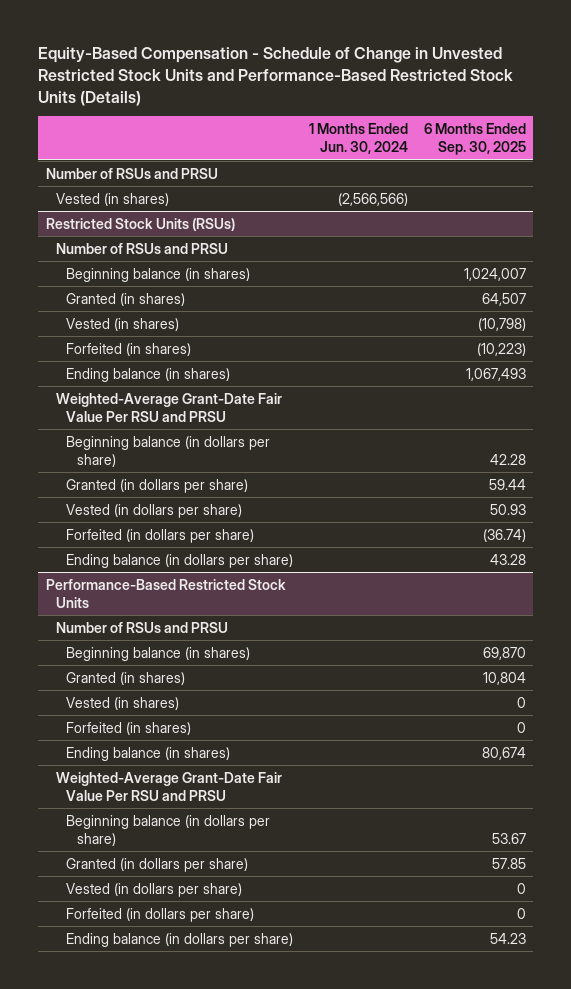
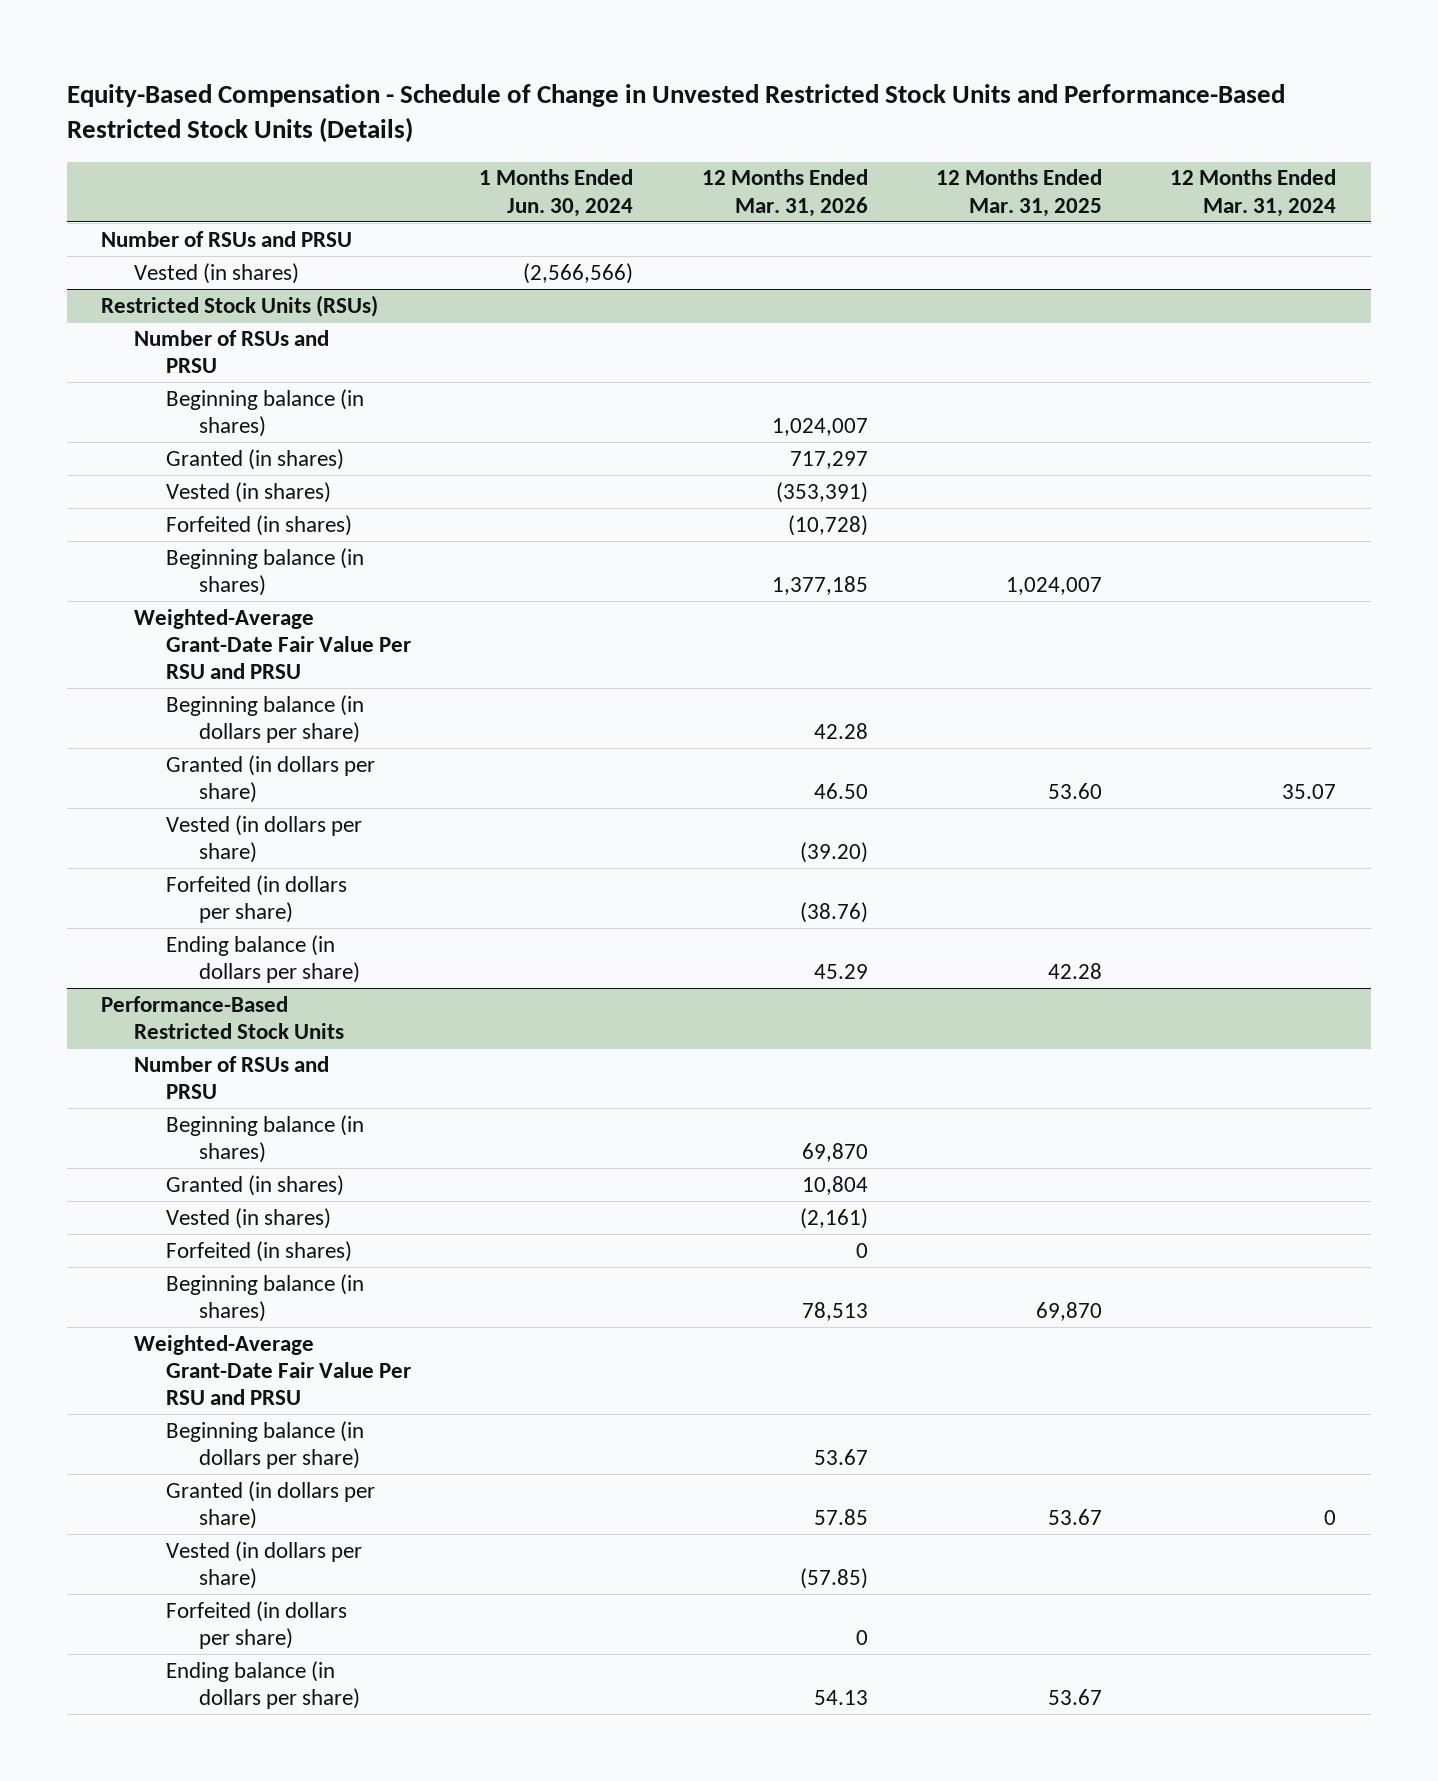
- | 1 Months Ended Jun. 30, 2024 | 6 Months Ended Sep. 30, 2025
+ | 1 Months Ended Jun. 30, 2024 | 12 Months Ended Mar. 31, 2026 | 12 Months Ended Mar. 31, 2025 | 12 Months Ended Mar. 31, 2024
@ Restricted Stock Units (RSUs)
- Ending balance (in shares) | | 1,067,493
+ Beginning balance (in shares) | | 1,377,185 | 1,024,007 |
@ Performance-Based Restricted Stock Units
- Ending balance (in shares) | | 80,674
+ Beginning balance (in shares) | | 78,513 | 69,870 |

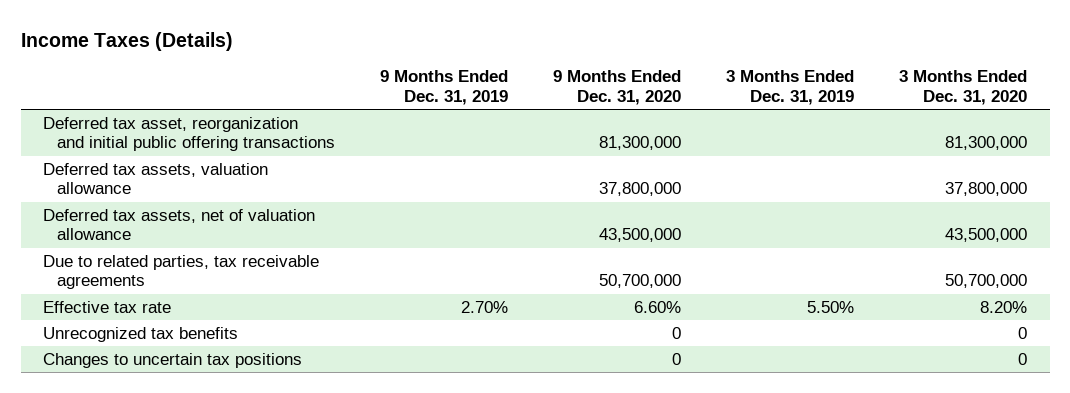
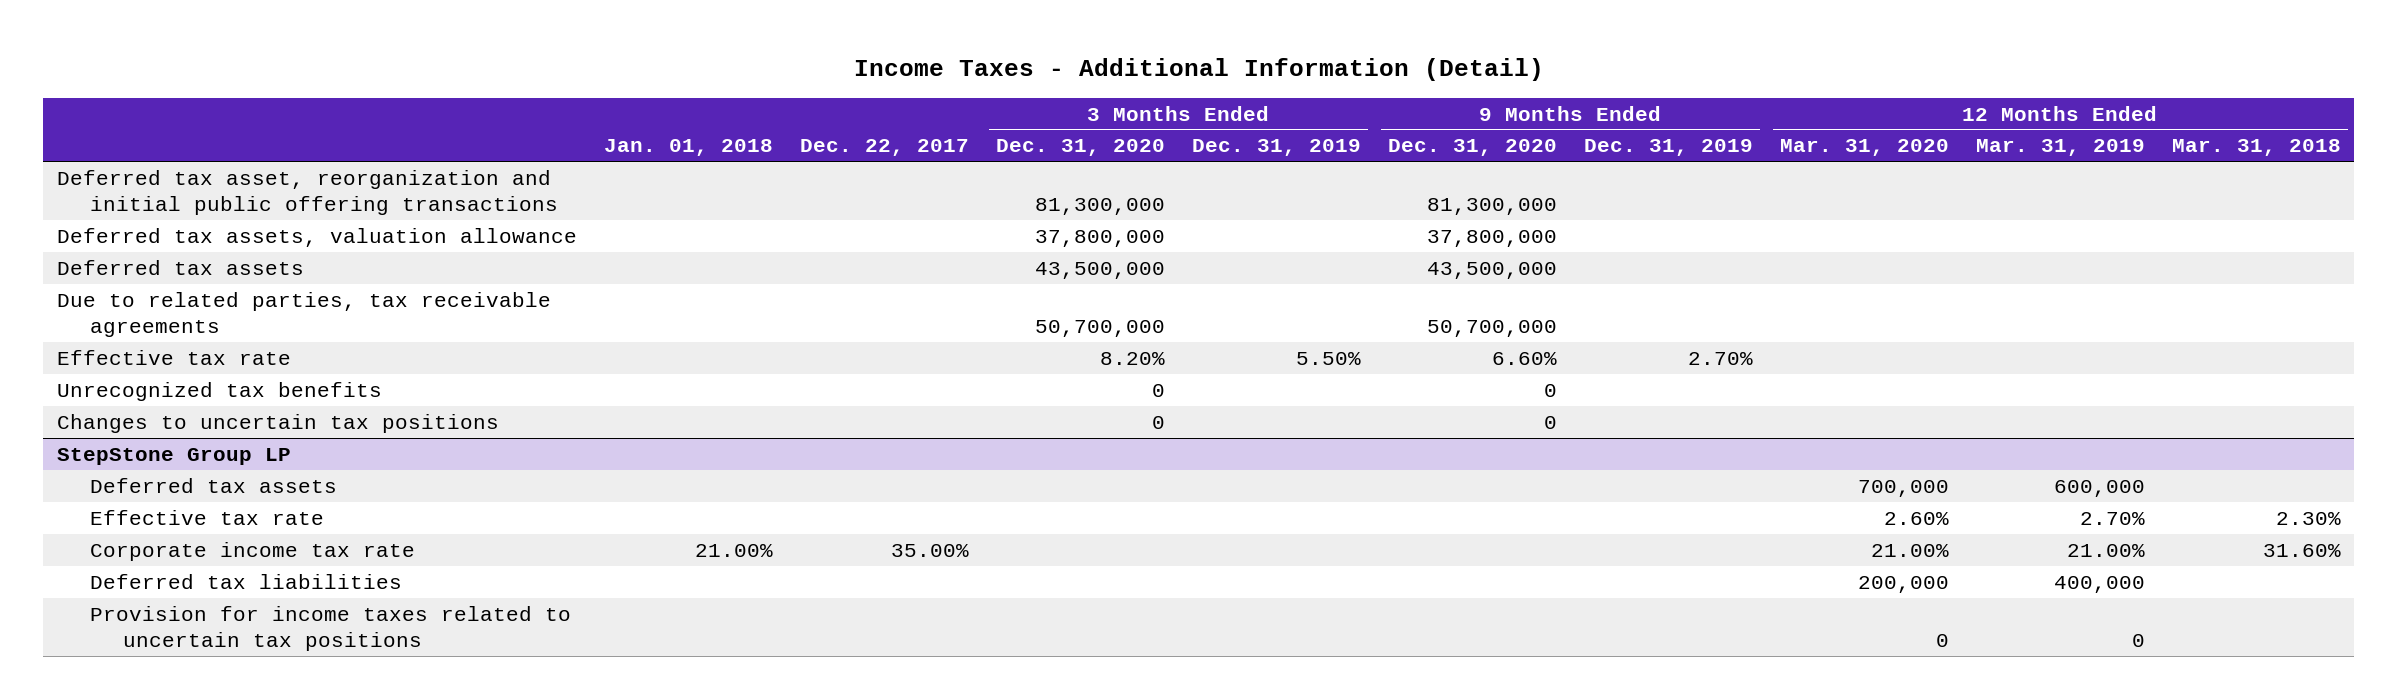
- Income Taxes (Details)
+ Income Taxes - Additional Information (Detail)
- | 9 Months Ended Dec. 31, 2019 | 9 Months Ended Dec. 31, 2020 | 3 Months Ended Dec. 31, 2019 | 3 Months Ended Dec. 31, 2020
+ | Jan. 01, 2018 | Dec. 22, 2017 | 3 Months Ended Dec. 31, 2020 | 3 Months Ended Dec. 31, 2019 | 9 Months Ended Dec. 31, 2020 | 9 Months Ended Dec. 31, 2019 | 12 Months Ended Mar. 31, 2020 | 12 Months Ended Mar. 31, 2019 | 12 Months Ended Mar. 31, 2018
- Deferred tax assets, net of valuation allowance | | 43,500,000 | | 43,500,000
+ Deferred tax assets | | | 43,500,000 | | 43,500,000 | | | |
+ StepStone Group LP
+ Deferred tax assets | | | | | | | 700,000 | 600,000 |
+ Effective tax rate | | | | | | | 2.60% | 2.70% | 2.30%
+ Corporate income tax rate | 21.00% | 35.00% | | | | | 21.00% | 21.00% | 31.60%
+ Deferred tax liabilities | | | | | | | 200,000 | 400,000 |
+ Provision for income taxes related to uncertain tax positions | | | | | | | 0 | 0 |

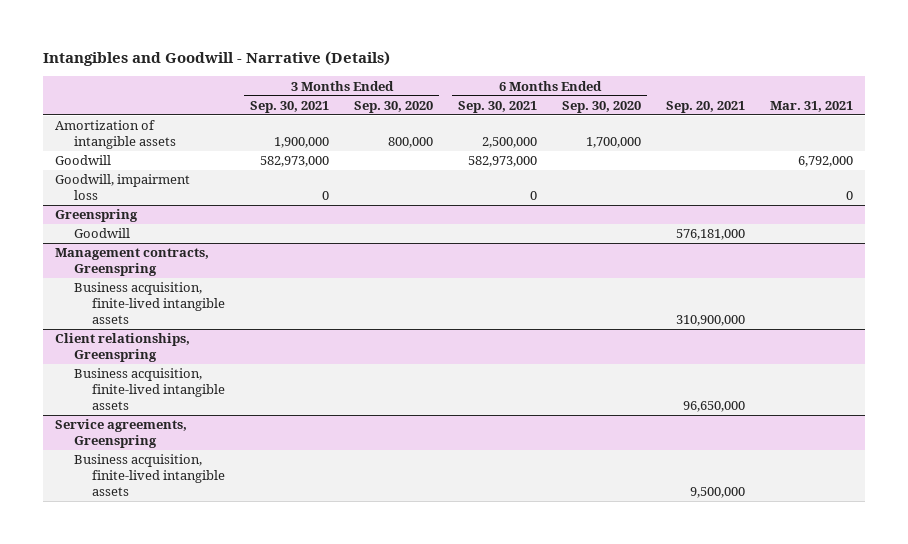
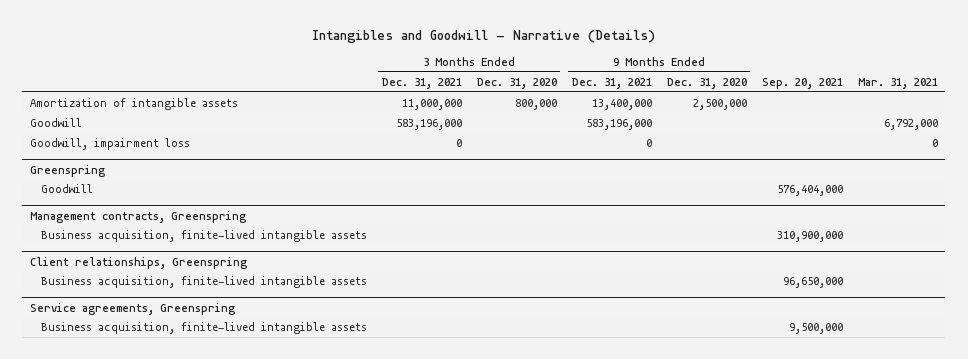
- | 3 Months Ended Sep. 30, 2021 | 3 Months Ended Sep. 30, 2020 | 6 Months Ended Sep. 30, 2021 | 6 Months Ended Sep. 30, 2020 | Sep. 20, 2021 | Mar. 31, 2021
+ | 3 Months Ended Dec. 31, 2021 | 3 Months Ended Dec. 31, 2020 | 9 Months Ended Dec. 31, 2021 | 9 Months Ended Dec. 31, 2020 | Sep. 20, 2021 | Mar. 31, 2021
@ Greenspring
- Goodwill | | | | | 576,181,000 |
+ Goodwill | | | | | 576,404,000 |

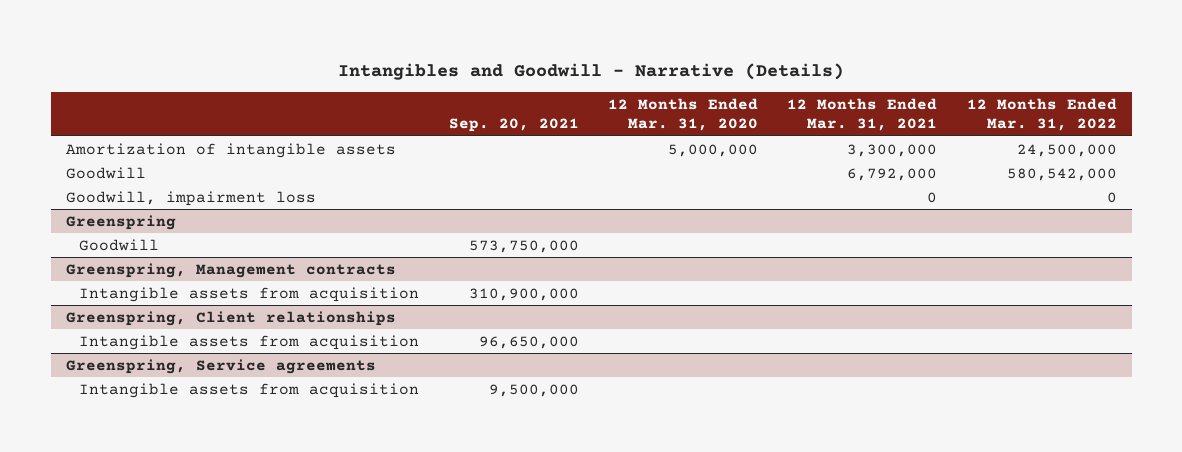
- | 3 Months Ended Dec. 31, 2021 | 3 Months Ended Dec. 31, 2020 | 9 Months Ended Dec. 31, 2021 | 9 Months Ended Dec. 31, 2020 | Sep. 20, 2021 | Mar. 31, 2021
+ | Sep. 20, 2021 | 12 Months Ended Mar. 31, 2020 | 12 Months Ended Mar. 31, 2021 | 12 Months Ended Mar. 31, 2022
@ Greenspring
- Goodwill | | | | | 576,404,000 |
- Management contracts, Greenspring
- Business acquisition, finite-lived intangible assets | | | | | 310,900,000 |
- Client relationships, Greenspring
- Business acquisition, finite-lived intangible assets | | | | | 96,650,000 |
- Service agreements, Greenspring
- Business acquisition, finite-lived intangible assets | | | | | 9,500,000 |
@ Greenspring
+ Goodwill | 573,750,000 | | |
+ Greenspring, Management contracts
+ Intangible assets from acquisition | 310,900,000 | | |
+ Greenspring, Client relationships
+ Intangible assets from acquisition | 96,650,000 | | |
+ Greenspring, Service agreements
+ Intangible assets from acquisition | 9,500,000 | | |

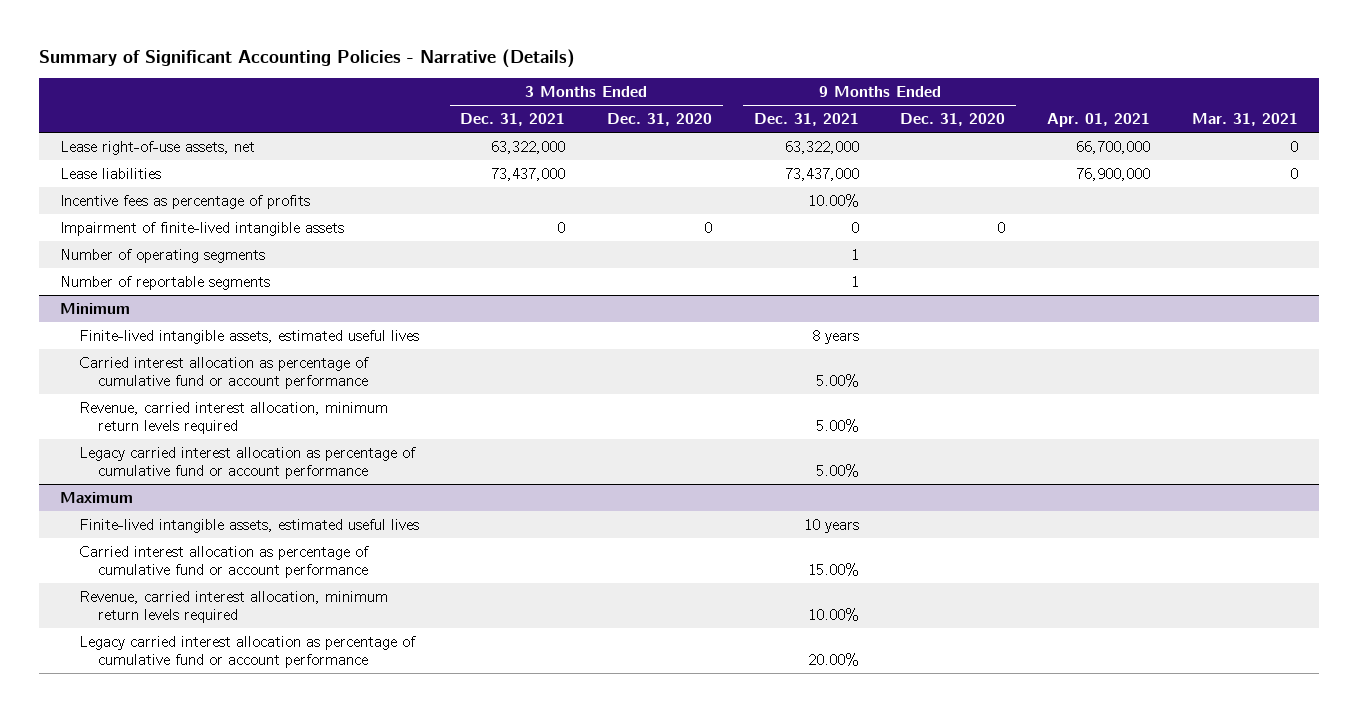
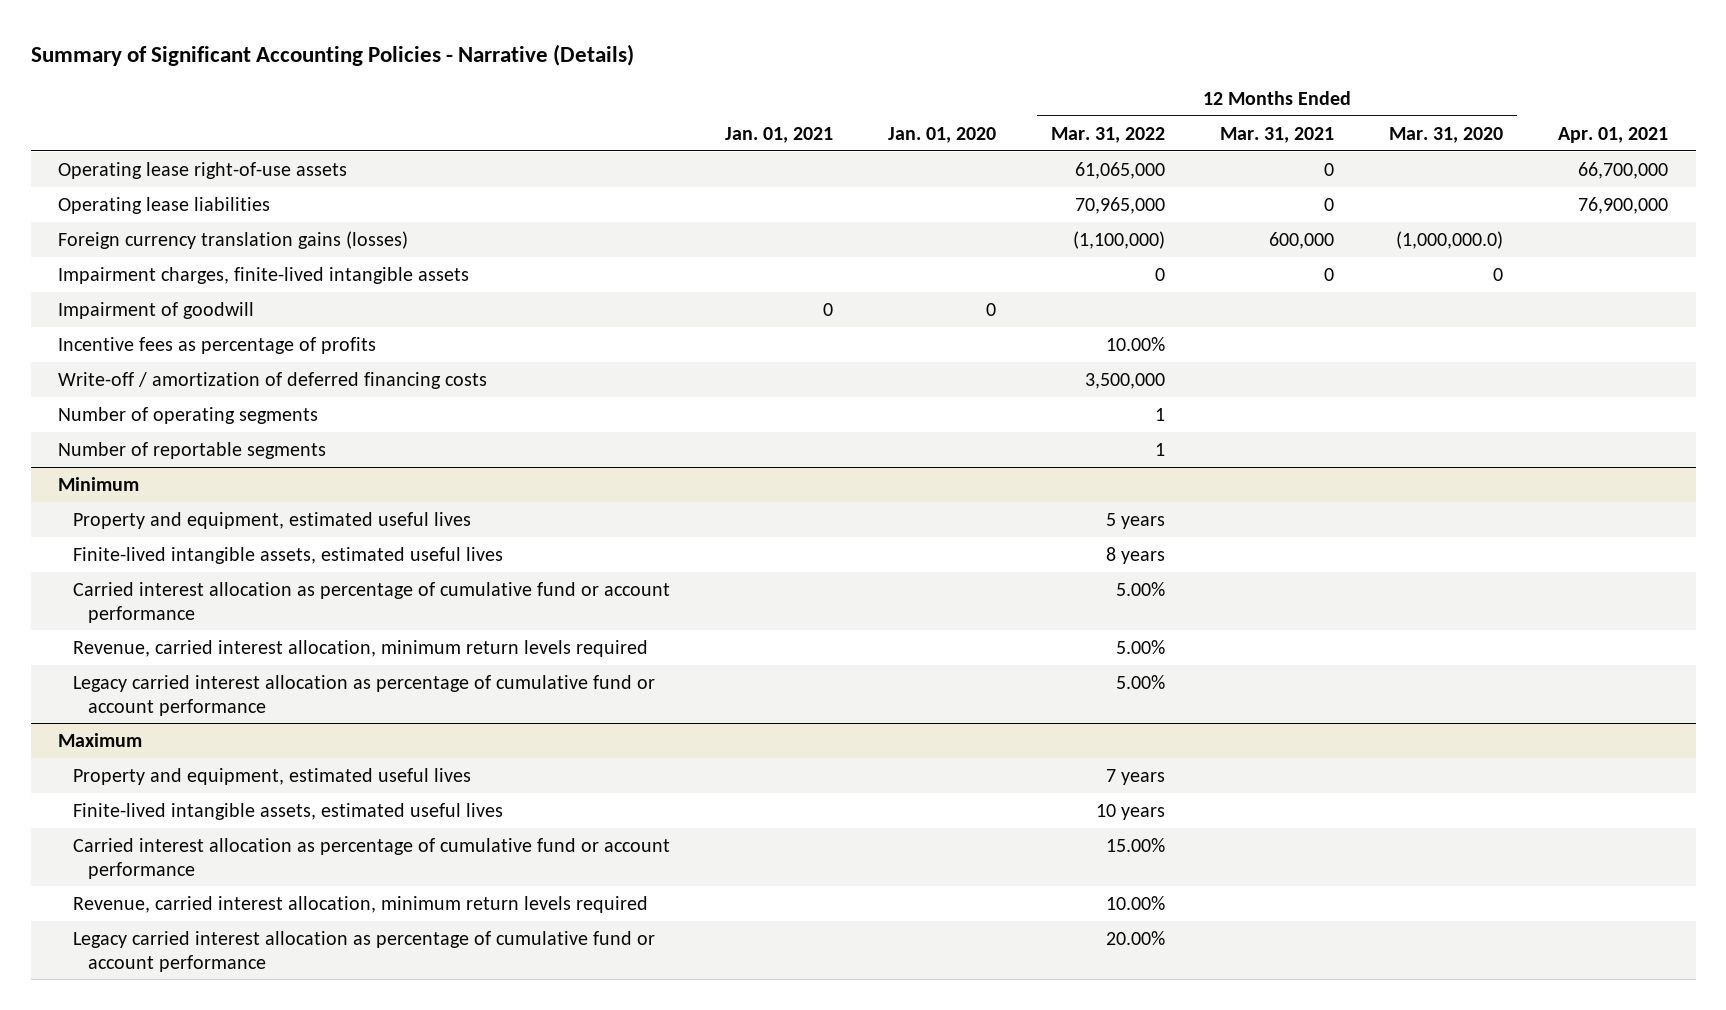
- | 3 Months Ended Dec. 31, 2021 | 3 Months Ended Dec. 31, 2020 | 9 Months Ended Dec. 31, 2021 | 9 Months Ended Dec. 31, 2020 | Apr. 01, 2021 | Mar. 31, 2021
+ | Jan. 01, 2021 | Jan. 01, 2020 | 12 Months Ended Mar. 31, 2022 | 12 Months Ended Mar. 31, 2021 | 12 Months Ended Mar. 31, 2020 | Apr. 01, 2021
- Lease right-of-use assets, net | 63,322,000 | | 63,322,000 | | 66,700,000 | 0
- Lease liabilities | 73,437,000 | | 73,437,000 | | 76,900,000 | 0
+ Operating lease right-of-use assets | | | 61,065,000 | 0 | | 66,700,000
+ Operating lease liabilities | | | 70,965,000 | 0 | | 76,900,000
+ Foreign currency translation gains (losses) | | | (1,100,000) | 600,000 | (1,000,000.0) |
+ Impairment charges, finite-lived intangible assets | | | 0 | 0 | 0 |
+ Impairment of goodwill | 0 | 0 | | | |
- Impairment of finite-lived intangible assets | 0 | 0 | 0 | 0 | |
+ Write-off / amortization of deferred financing costs | | | 3,500,000 | | |
@ Minimum
+ Property and equipment, estimated useful lives | | | 5 years | | |
@ Maximum
+ Property and equipment, estimated useful lives | | | 7 years | | |

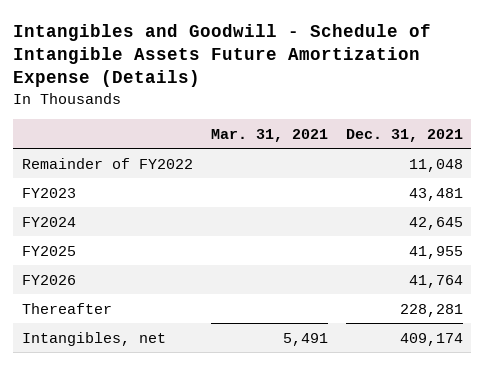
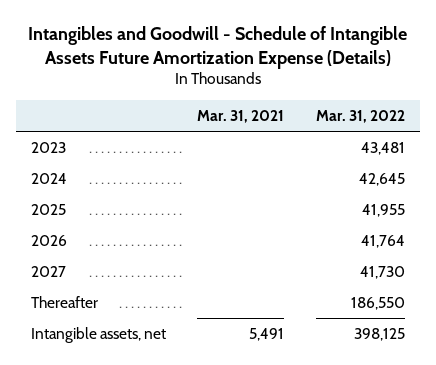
- | Mar. 31, 2021 | Dec. 31, 2021
+ | Mar. 31, 2021 | Mar. 31, 2022
- Remainder of FY2022 | | 11,048
- FY2023 | | 43,481
- FY2024 | | 42,645
- FY2025 | | 41,955
- FY2026 | | 41,764
+ 2023 | | 43,481
+ 2024 | | 42,645
+ 2025 | | 41,955
+ 2026 | | 41,764
+ 2027 | | 41,730
- Intangibles, net | 5,491 | 409,174
+ Intangible assets, net | 5,491 | 398,125

